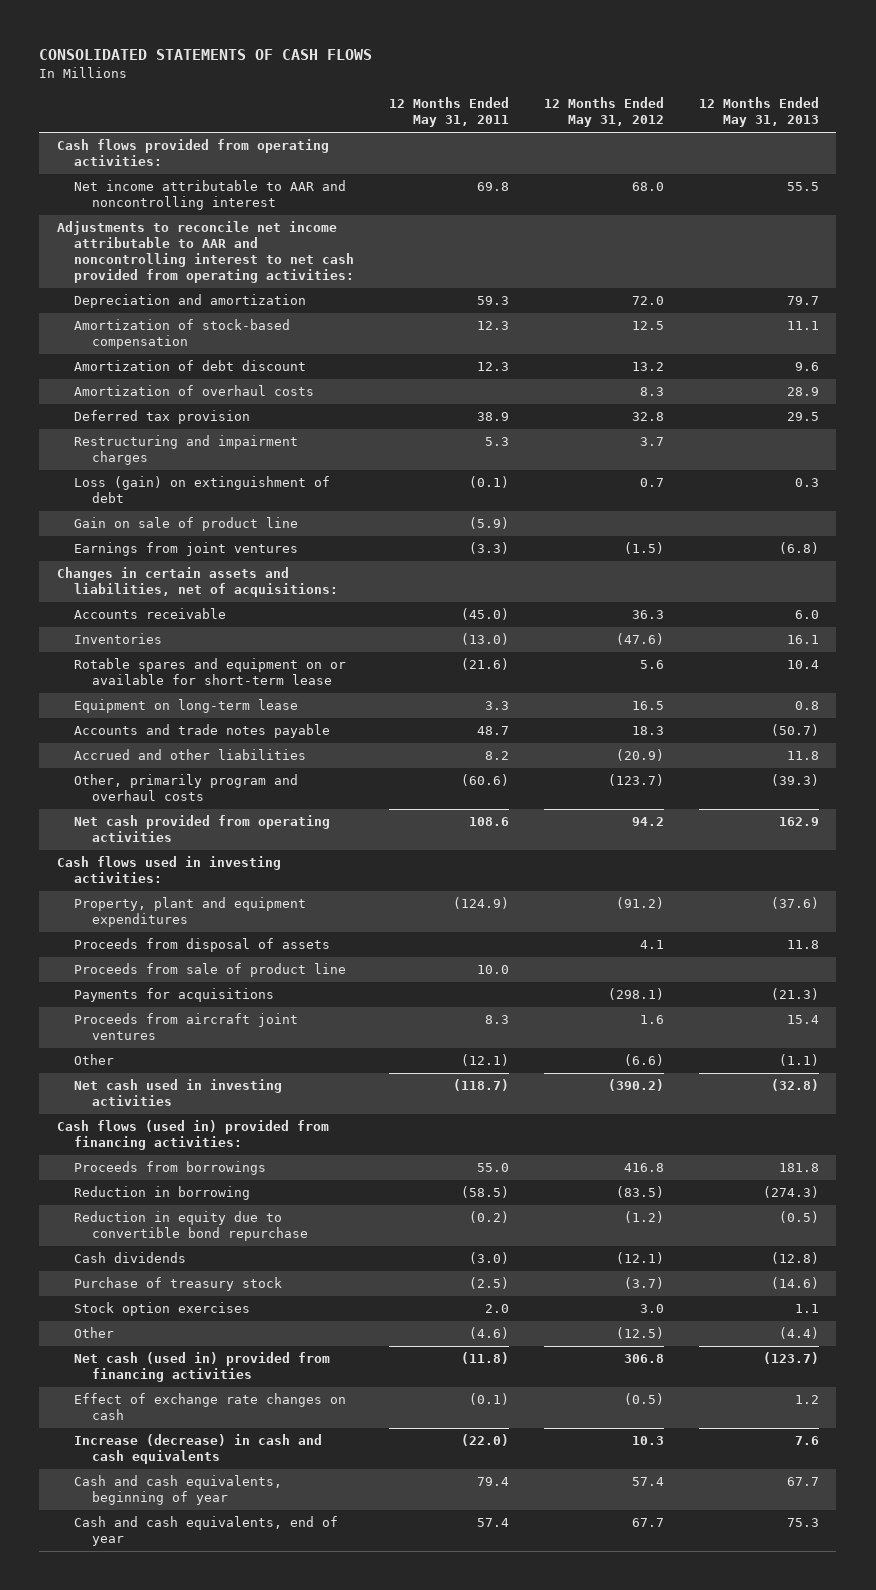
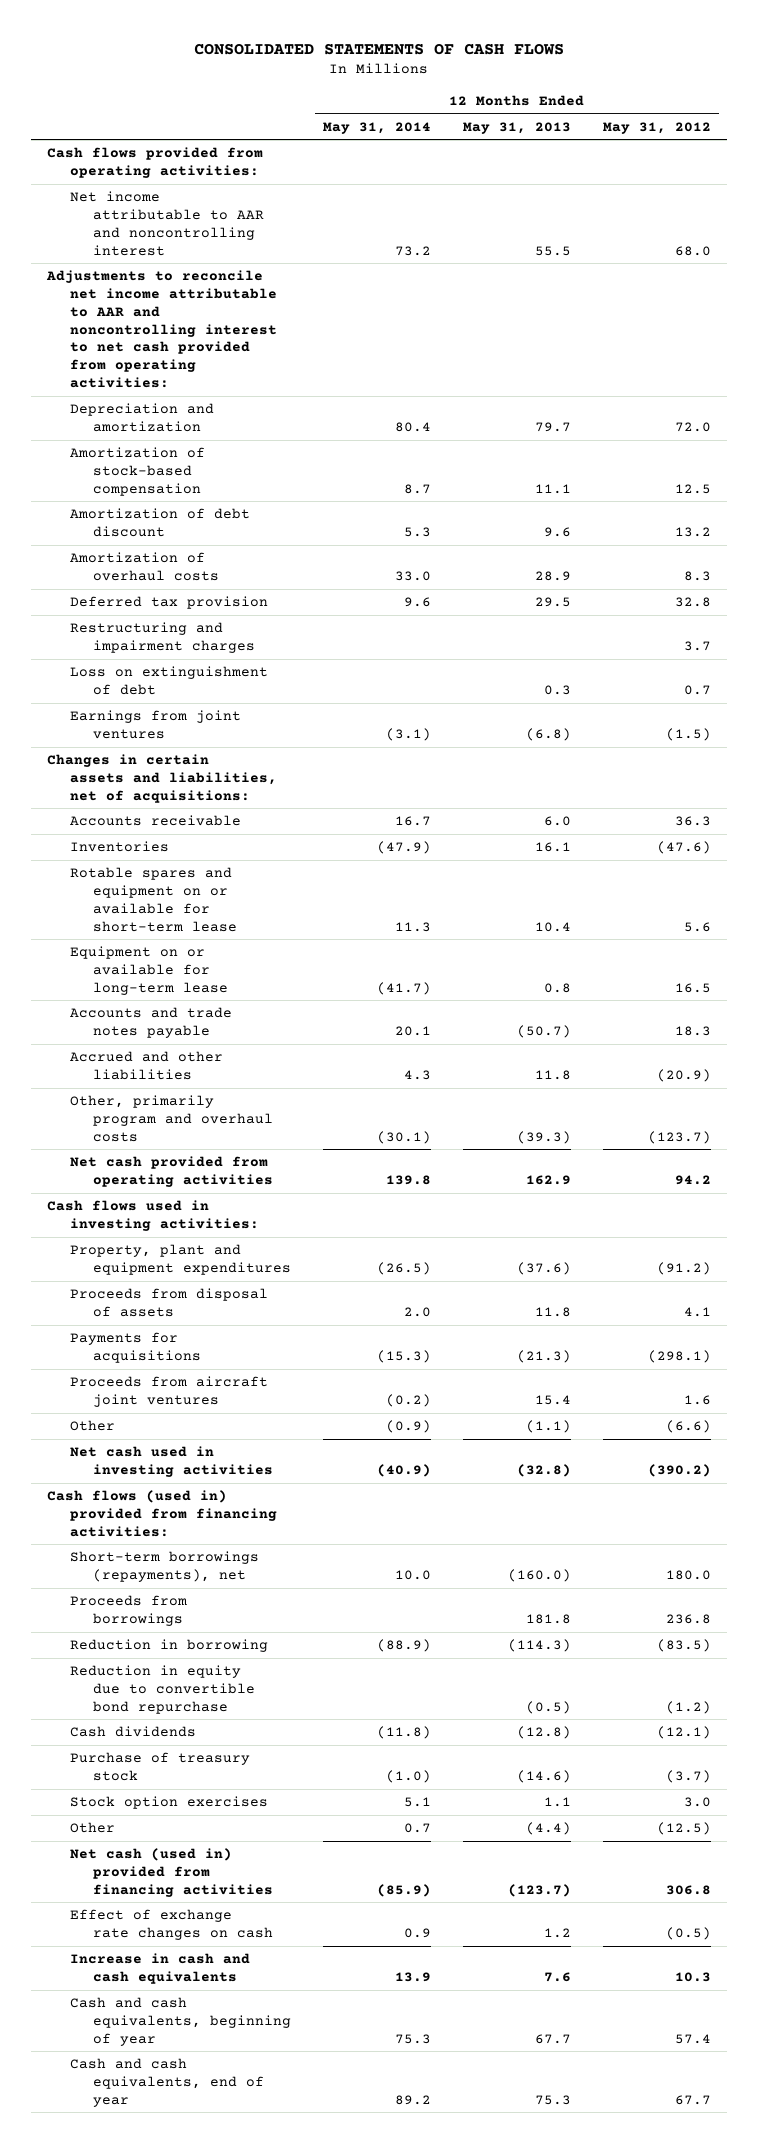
- | 12 Months Ended May 31, 2011 | 12 Months Ended May 31, 2012 | 12 Months Ended May 31, 2013
+ | 12 Months Ended May 31, 2014 | 12 Months Ended May 31, 2013 | 12 Months Ended May 31, 2012
- Loss (gain) on extinguishment of debt | (0.1) | 0.7 | 0.3
- Gain on sale of product line | (5.9) | |
+ Loss on extinguishment of debt | | 0.3 | 0.7
- Equipment on long-term lease | 3.3 | 16.5 | 0.8
+ Equipment on or available for long-term lease | (41.7) | 0.8 | 16.5
- Proceeds from sale of product line | 10.0 | |
- Proceeds from borrowings | 55.0 | 416.8 | 181.8
- Reduction in borrowing | (58.5) | (83.5) | (274.3)
+ Short-term borrowings (repayments), net | 10.0 | (160.0) | 180.0
+ Proceeds from borrowings | | 181.8 | 236.8
+ Reduction in borrowing | (88.9) | (114.3) | (83.5)
- Increase (decrease) in cash and cash equivalents | (22.0) | 10.3 | 7.6
+ Increase in cash and cash equivalents | 13.9 | 7.6 | 10.3

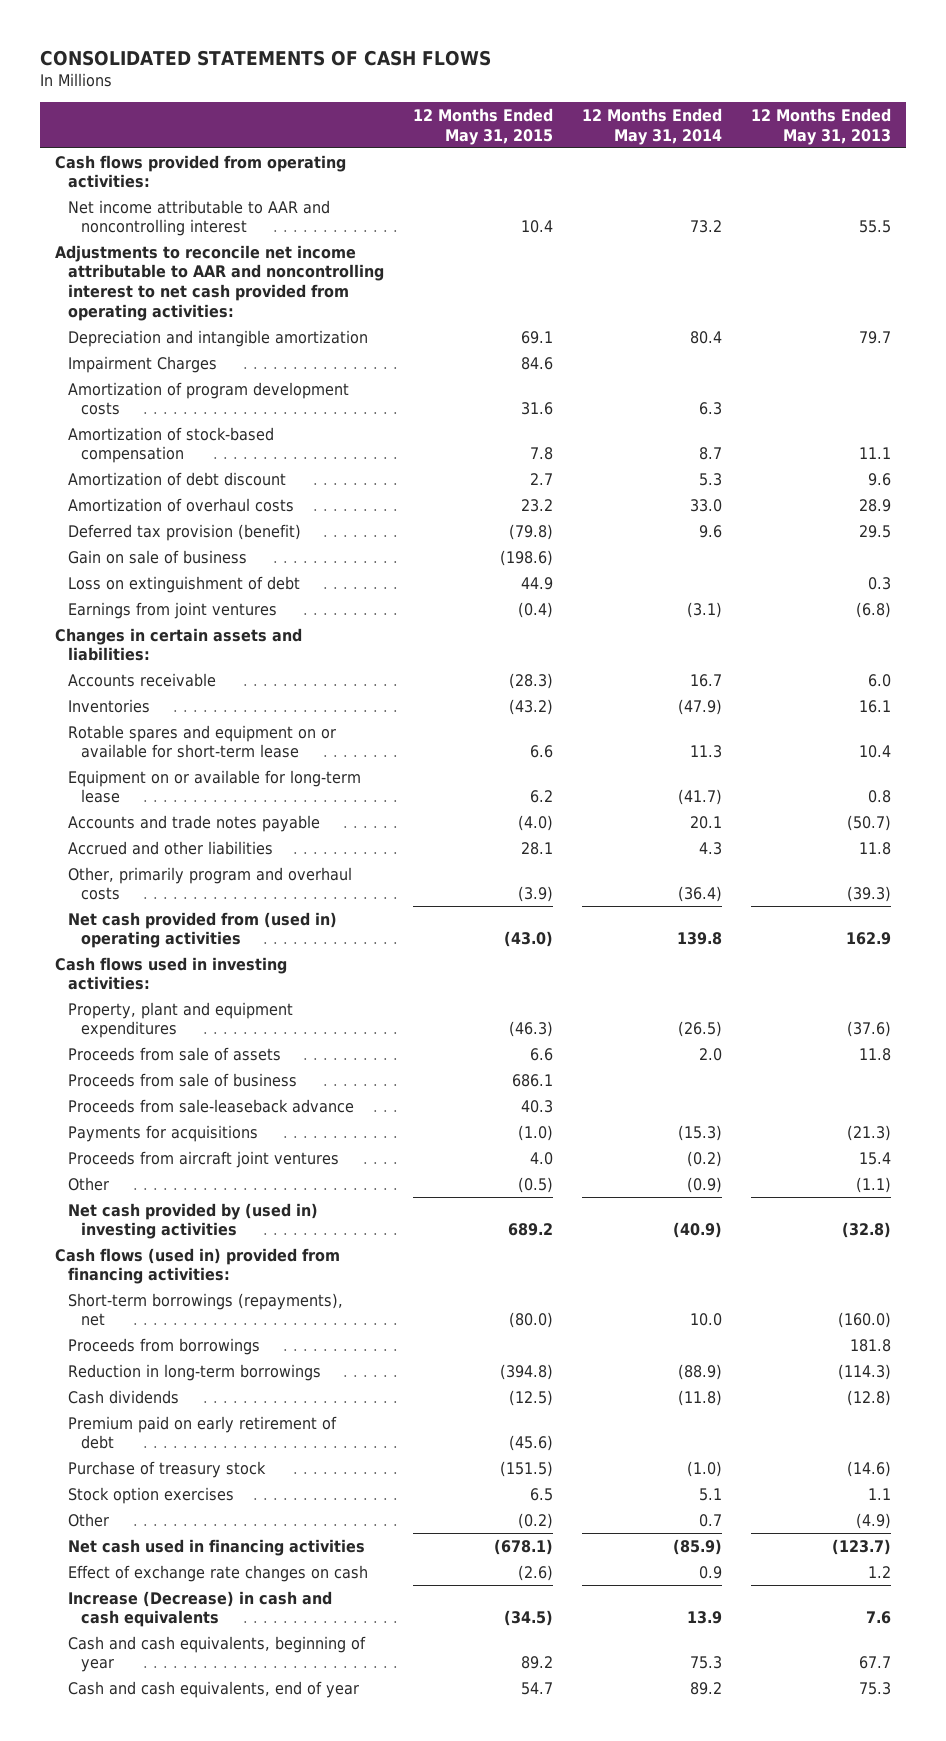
- | 12 Months Ended May 31, 2014 | 12 Months Ended May 31, 2013 | 12 Months Ended May 31, 2012
+ | 12 Months Ended May 31, 2015 | 12 Months Ended May 31, 2014 | 12 Months Ended May 31, 2013
- Depreciation and amortization | 80.4 | 79.7 | 72.0
+ Depreciation and intangible amortization | 69.1 | 80.4 | 79.7
+ Impairment Charges | 84.6 | |
+ Amortization of program development costs | 31.6 | 6.3 |
- Deferred tax provision | 9.6 | 29.5 | 32.8
- Restructuring and impairment charges | | | 3.7
+ Deferred tax provision (benefit) | (79.8) | 9.6 | 29.5
+ Gain on sale of business | (198.6) | |
- Changes in certain assets and liabilities, net of acquisitions:
+ Changes in certain assets and liabilities:
- Other, primarily program and overhaul costs | (30.1) | (39.3) | (123.7)
- Net cash provided from operating activities | 139.8 | 162.9 | 94.2
+ Other, primarily program and overhaul costs | (3.9) | (36.4) | (39.3)
+ Net cash provided from (used in) operating activities | (43.0) | 139.8 | 162.9
- Proceeds from disposal of assets | 2.0 | 11.8 | 4.1
+ Proceeds from sale of assets | 6.6 | 2.0 | 11.8
+ Proceeds from sale of business | 686.1 | |
+ Proceeds from sale-leaseback advance | 40.3 | |
- Net cash used in investing activities | (40.9) | (32.8) | (390.2)
+ Net cash provided by (used in) investing activities | 689.2 | (40.9) | (32.8)
- Reduction in borrowing | (88.9) | (114.3) | (83.5)
- Reduction in equity due to convertible bond repurchase | | (0.5) | (1.2)
+ Reduction in long-term borrowings | (394.8) | (88.9) | (114.3)
+ Premium paid on early retirement of debt | (45.6) | |
- Other | 0.7 | (4.4) | (12.5)
- Net cash (used in) provided from financing activities | (85.9) | (123.7) | 306.8
+ Other | (0.2) | 0.7 | (4.9)
+ Net cash used in financing activities | (678.1) | (85.9) | (123.7)
- Increase in cash and cash equivalents | 13.9 | 7.6 | 10.3
+ Increase (Decrease) in cash and cash equivalents | (34.5) | 13.9 | 7.6

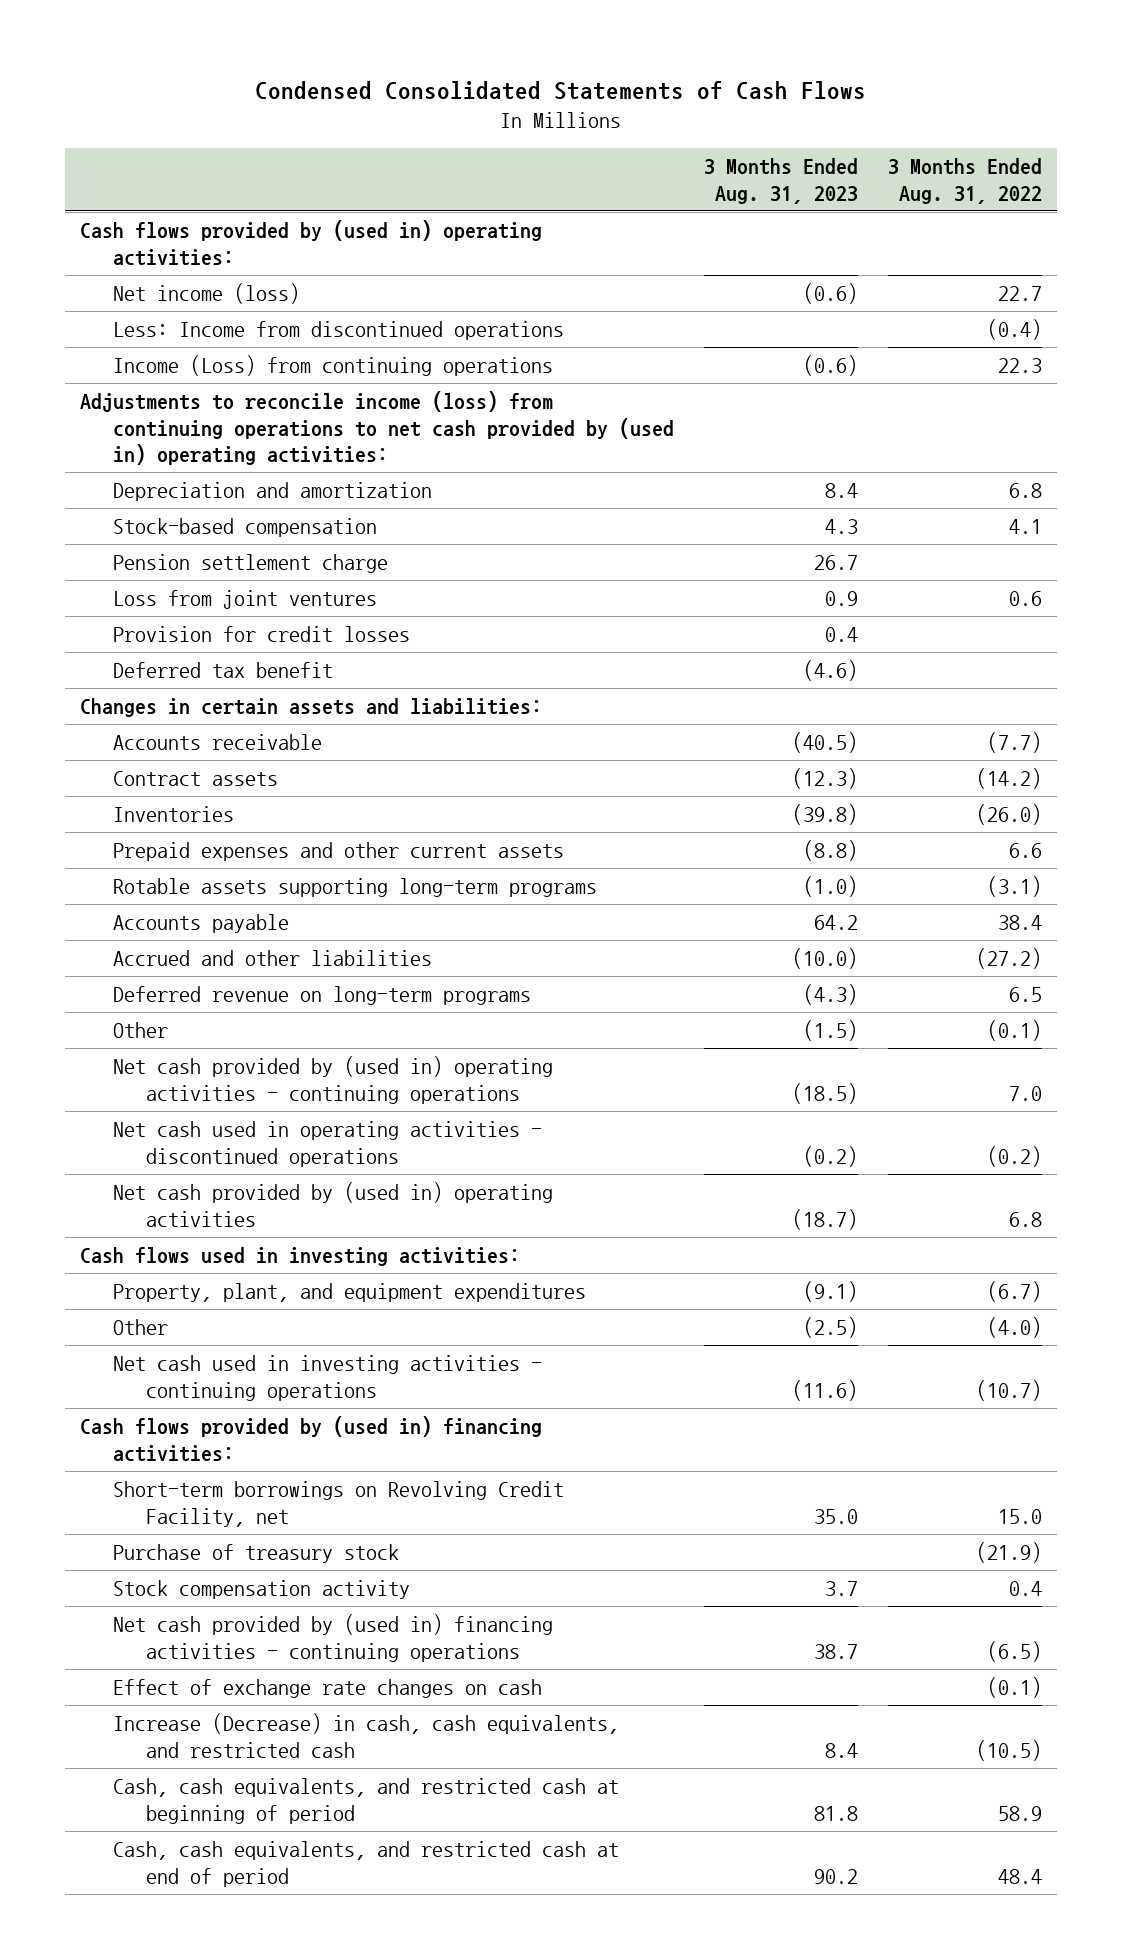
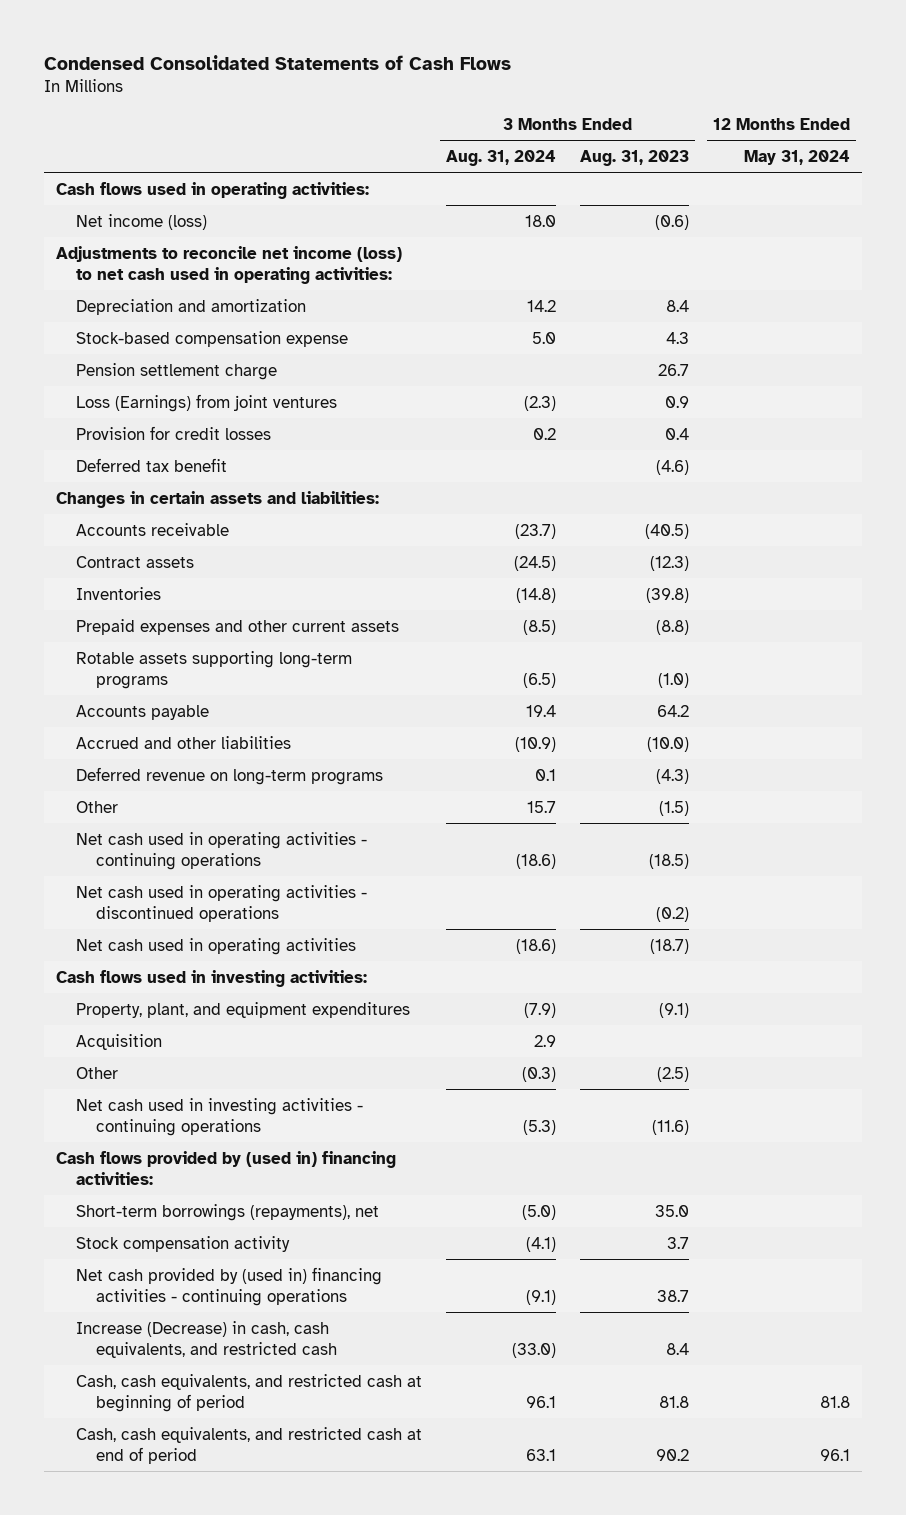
- | 3 Months Ended Aug. 31, 2023 | 3 Months Ended Aug. 31, 2022
+ | 3 Months Ended Aug. 31, 2024 | 3 Months Ended Aug. 31, 2023 | 12 Months Ended May 31, 2024
- Cash flows provided by (used in) operating activities:
+ Cash flows used in operating activities:
- Less: Income from discontinued operations | | (0.4)
- Income (Loss) from continuing operations | (0.6) | 22.3
- Adjustments to reconcile income (loss) from continuing operations to net cash provided by (used in) operating activities:
+ Adjustments to reconcile net income (loss) to net cash used in operating activities:
- Stock-based compensation | 4.3 | 4.1
+ Stock-based compensation expense | 5.0 | 4.3 |
- Loss from joint ventures | 0.9 | 0.6
+ Loss (Earnings) from joint ventures | (2.3) | 0.9 |
- Net cash provided by (used in) operating activities - continuing operations | (18.5) | 7.0
+ Net cash used in operating activities - continuing operations | (18.6) | (18.5) |
- Net cash provided by (used in) operating activities | (18.7) | 6.8
+ Net cash used in operating activities | (18.6) | (18.7) |
+ Acquisition | 2.9 | |
- Short-term borrowings on Revolving Credit Facility, net | 35.0 | 15.0
- Purchase of treasury stock | | (21.9)
+ Short-term borrowings (repayments), net | (5.0) | 35.0 |
- Effect of exchange rate changes on cash | | (0.1)

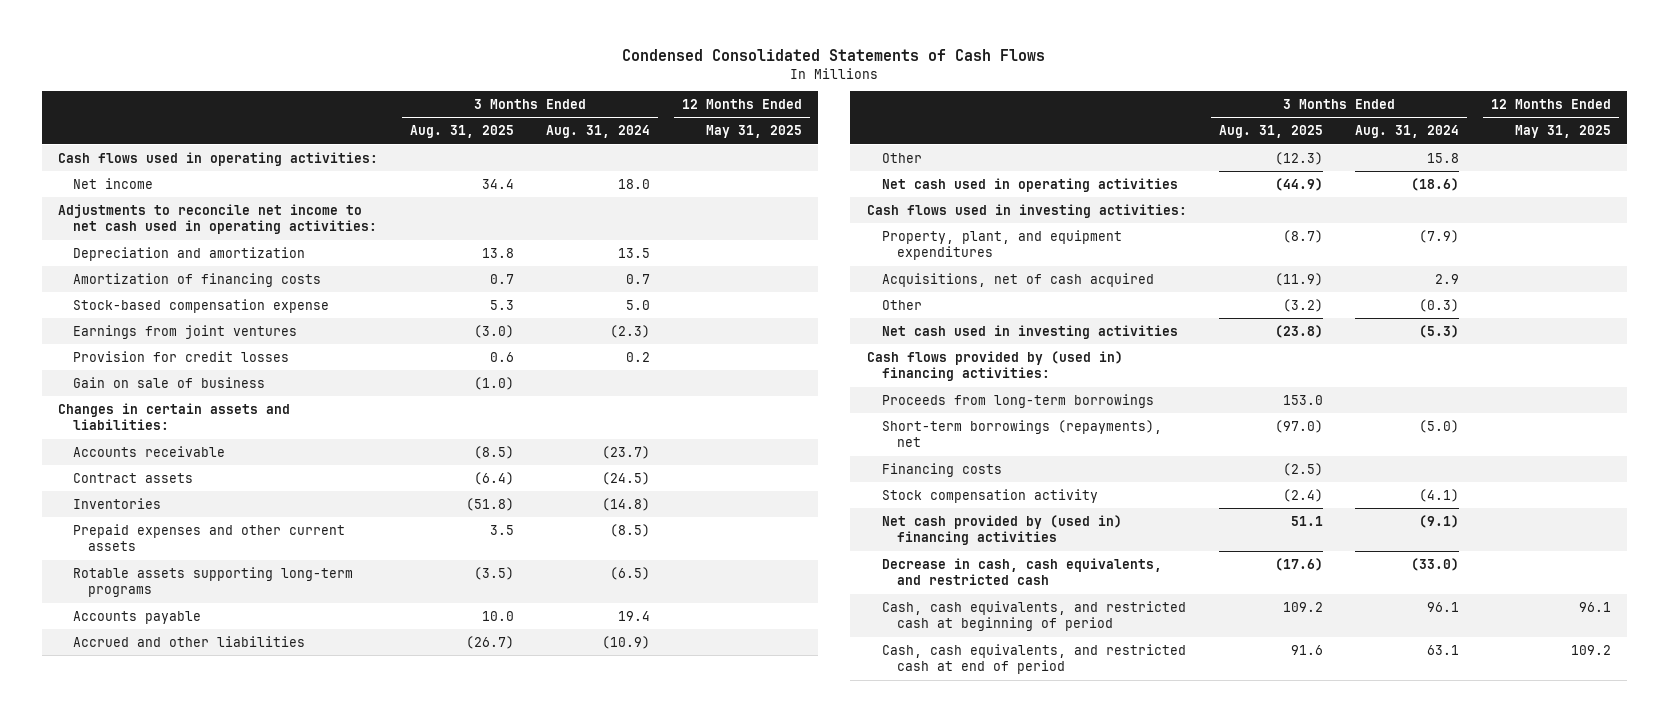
- | 3 Months Ended Aug. 31, 2024 | 3 Months Ended Aug. 31, 2023 | 12 Months Ended May 31, 2024
+ | 3 Months Ended Aug. 31, 2025 | 3 Months Ended Aug. 31, 2024 | 12 Months Ended May 31, 2025
- Net income (loss) | 18.0 | (0.6) |
- Adjustments to reconcile net income (loss) to net cash used in operating activities:
- Depreciation and amortization | 14.2 | 8.4 |
+ Net income | 34.4 | 18.0 |
+ Adjustments to reconcile net income to net cash used in operating activities:
+ Depreciation and amortization | 13.8 | 13.5 |
+ Amortization of financing costs | 0.7 | 0.7 |
- Pension settlement charge | | 26.7 |
- Loss (Earnings) from joint ventures | (2.3) | 0.9 |
+ Earnings from joint ventures | (3.0) | (2.3) |
- Deferred tax benefit | | (4.6) |
+ Gain on sale of business | (1.0) | |
- Deferred revenue on long-term programs | 0.1 | (4.3) |
- Other | 15.7 | (1.5) |
- Net cash used in operating activities - continuing operations | (18.6) | (18.5) |
- Net cash used in operating activities - discontinued operations | | (0.2) |
+ Other | (12.3) | 15.8 |
- Acquisition | 2.9 | |
+ Acquisitions, net of cash acquired | (11.9) | 2.9 |
- Net cash used in investing activities - continuing operations | (5.3) | (11.6) |
+ Net cash used in investing activities | (23.8) | (5.3) |
+ Proceeds from long-term borrowings | 153.0 | |
+ Financing costs | (2.5) | |
- Net cash provided by (used in) financing activities - continuing operations | (9.1) | 38.7 |
- Increase (Decrease) in cash, cash equivalents, and restricted cash | (33.0) | 8.4 |
+ Net cash provided by (used in) financing activities | 51.1 | (9.1) |
+ Decrease in cash, cash equivalents, and restricted cash | (17.6) | (33.0) |

